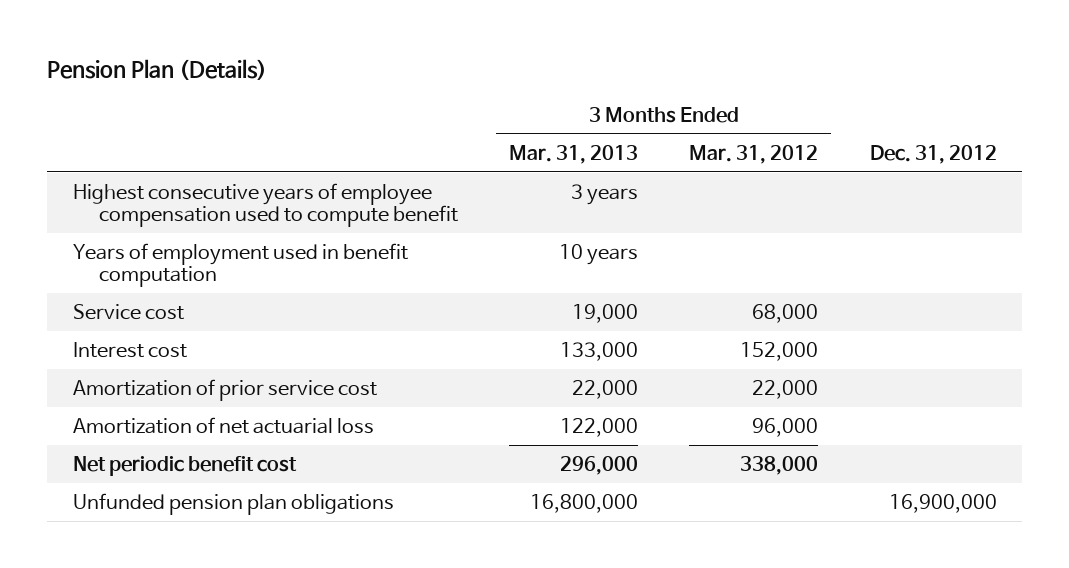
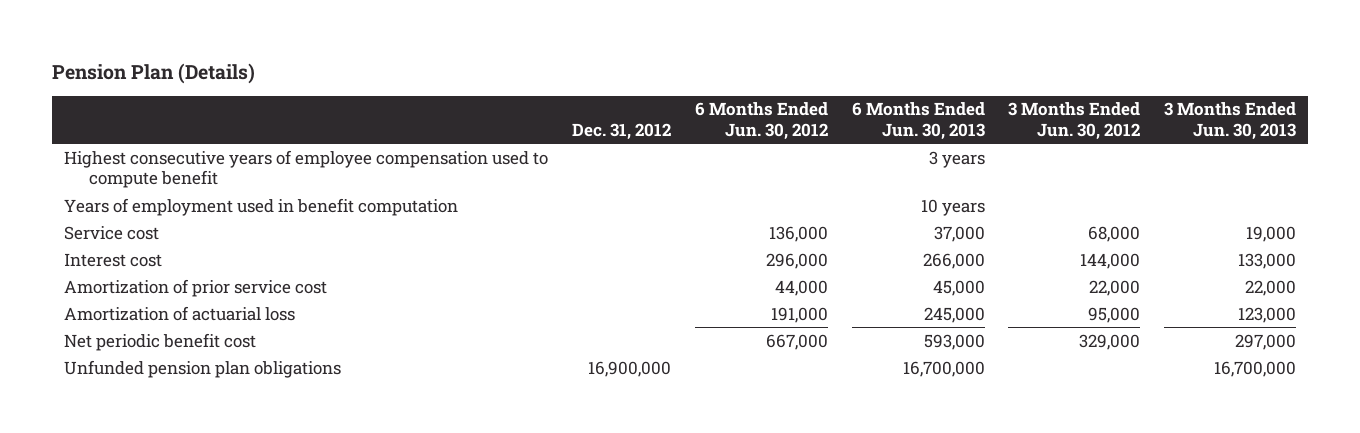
- | 3 Months Ended Mar. 31, 2013 | 3 Months Ended Mar. 31, 2012 | Dec. 31, 2012
+ | Dec. 31, 2012 | 6 Months Ended Jun. 30, 2012 | 6 Months Ended Jun. 30, 2013 | 3 Months Ended Jun. 30, 2012 | 3 Months Ended Jun. 30, 2013
- Amortization of net actuarial loss | 122,000 | 96,000 |
+ Amortization of actuarial loss | | 191,000 | 245,000 | 95,000 | 123,000

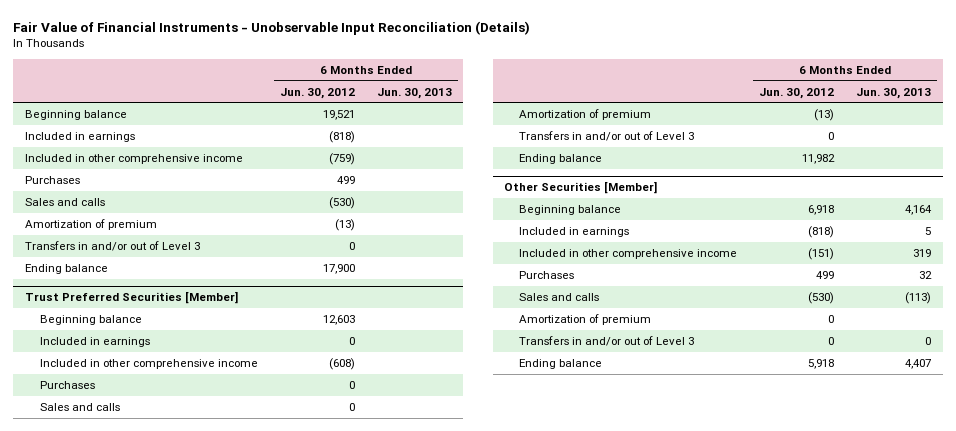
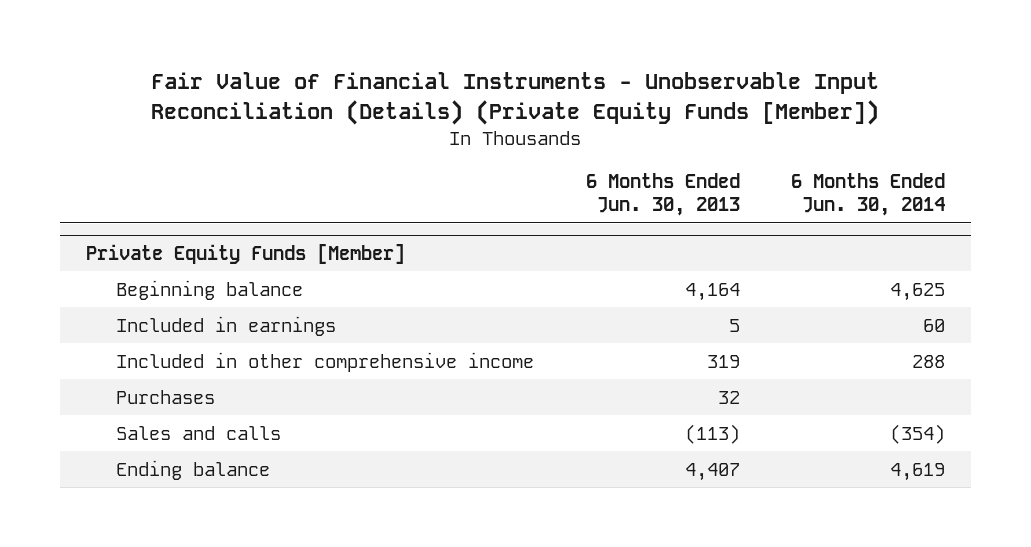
- Fair Value of Financial Instruments - Unobservable Input Reconciliation (Details)
+ Fair Value of Financial Instruments - Unobservable Input Reconciliation (Details) (Private Equity Funds [Member])
- | 6 Months Ended Jun. 30, 2012 | 6 Months Ended Jun. 30, 2013
+ | 6 Months Ended Jun. 30, 2013 | 6 Months Ended Jun. 30, 2014
- Beginning balance | 19,521 |
- Included in earnings | (818) |
- Included in other comprehensive income | (759) |
- Purchases | 499 |
- Sales and calls | (530) |
- Amortization of premium | (13) |
- Transfers in and/or out of Level 3 | 0 |
- Ending balance | 17,900 |
- Trust Preferred Securities [Member]
- Beginning balance | 12,603 |
- Included in earnings | 0 |
- Included in other comprehensive income | (608) |
- Purchases | 0 |
- Sales and calls | 0 |
- Amortization of premium | (13) |
- Transfers in and/or out of Level 3 | 0 |
- Ending balance | 11,982 |
- Other Securities [Member]
+ Private Equity Funds [Member]
- Amortization of premium | 0 |
- Transfers in and/or out of Level 3 | 0 | 0

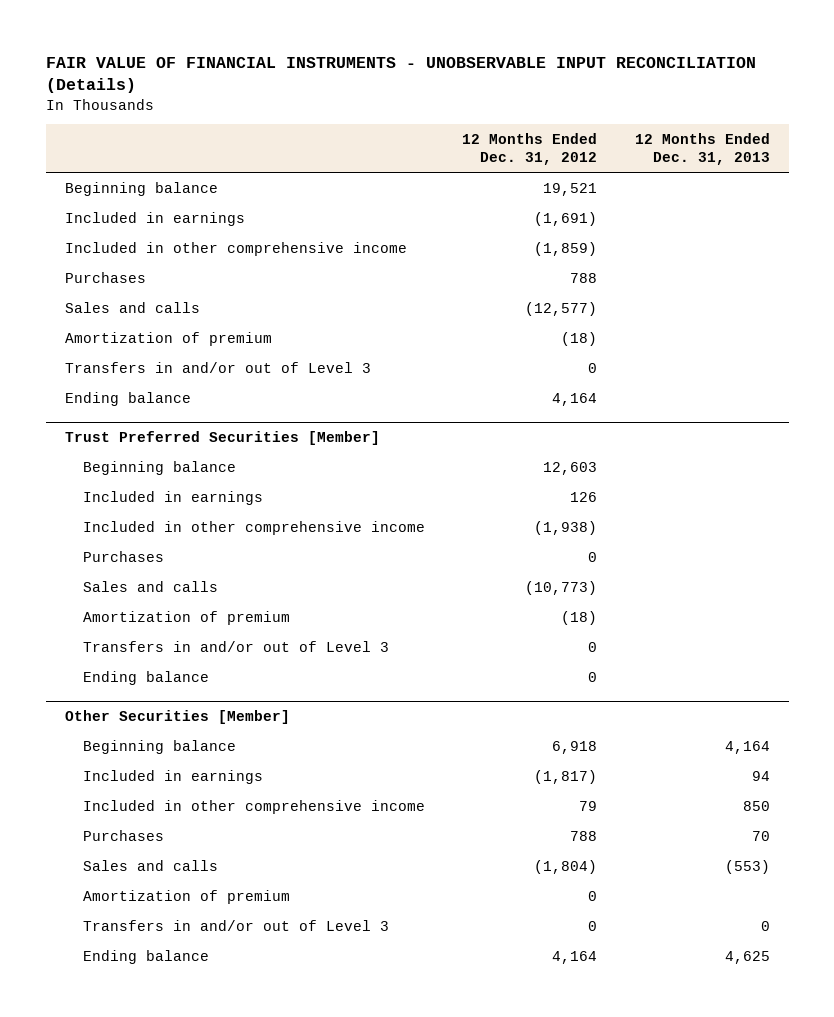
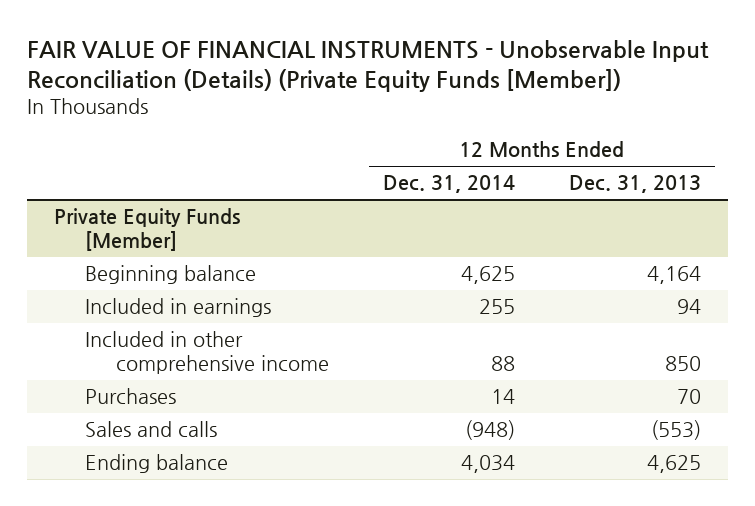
- FAIR VALUE OF FINANCIAL INSTRUMENTS - UNOBSERVABLE INPUT RECONCILIATION (Details)
+ FAIR VALUE OF FINANCIAL INSTRUMENTS - Unobservable Input Reconciliation (Details) (Private Equity Funds [Member])
- | 12 Months Ended Dec. 31, 2012 | 12 Months Ended Dec. 31, 2013
+ | 12 Months Ended Dec. 31, 2014 | 12 Months Ended Dec. 31, 2013
- Beginning balance | 19,521 |
- Included in earnings | (1,691) |
- Included in other comprehensive income | (1,859) |
- Purchases | 788 |
- Sales and calls | (12,577) |
- Amortization of premium | (18) |
- Transfers in and/or out of Level 3 | 0 |
- Ending balance | 4,164 |
- Trust Preferred Securities [Member]
- Beginning balance | 12,603 |
- Included in earnings | 126 |
- Included in other comprehensive income | (1,938) |
- Purchases | 0 |
- Sales and calls | (10,773) |
- Amortization of premium | (18) |
- Transfers in and/or out of Level 3 | 0 |
- Ending balance | 0 |
- Other Securities [Member]
+ Private Equity Funds [Member]
- Amortization of premium | 0 |
- Transfers in and/or out of Level 3 | 0 | 0

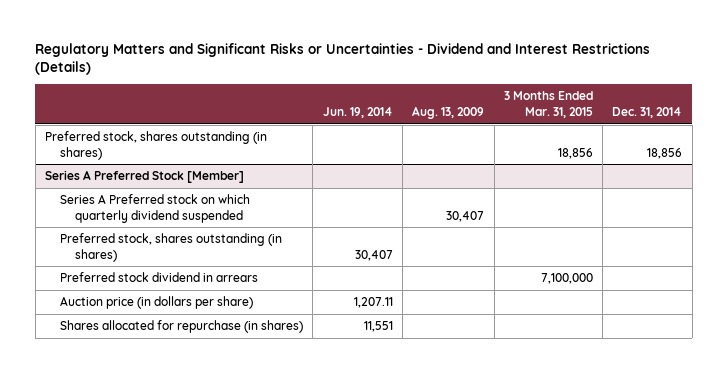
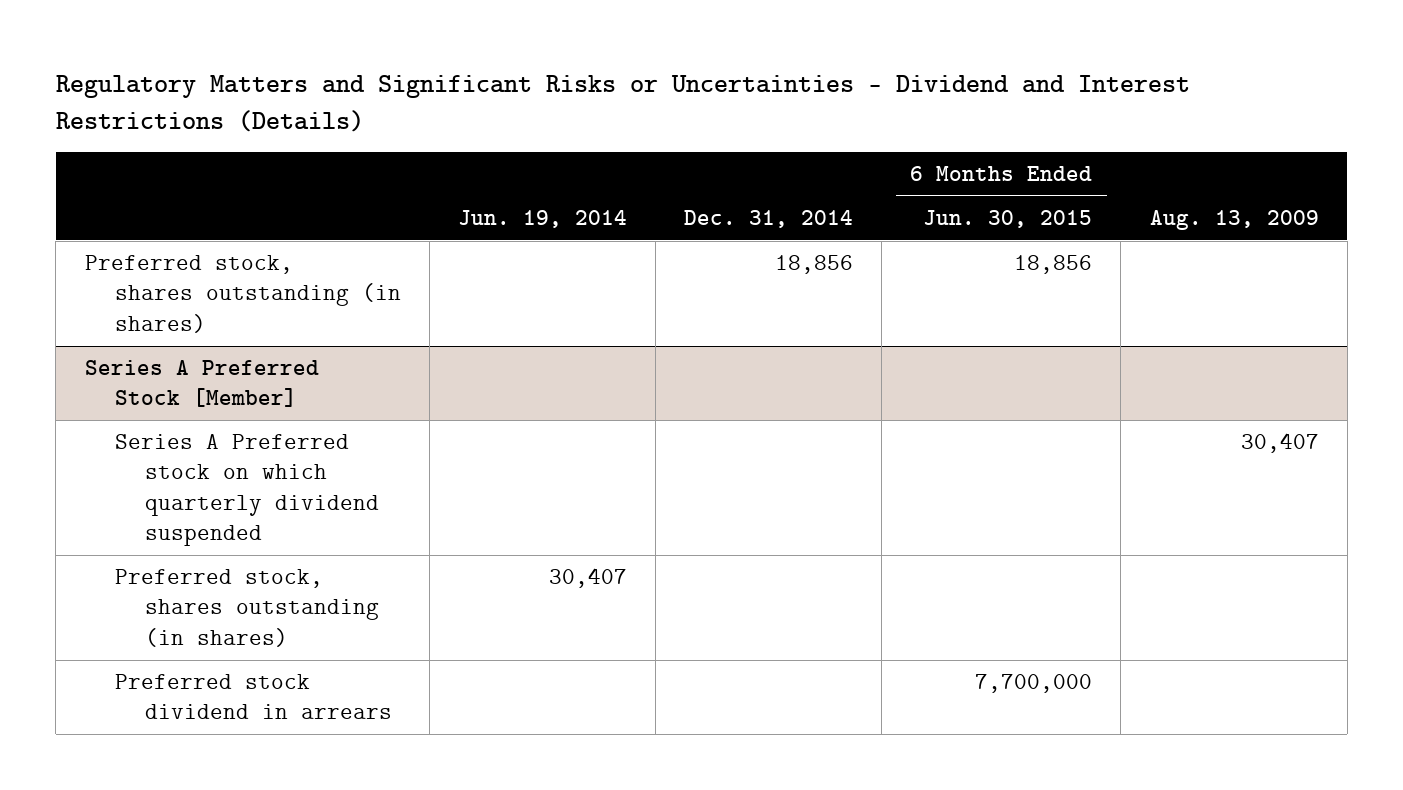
- | Jun. 19, 2014 | Aug. 13, 2009 | 3 Months Ended Mar. 31, 2015 | Dec. 31, 2014
+ | Jun. 19, 2014 | Dec. 31, 2014 | 6 Months Ended Jun. 30, 2015 | Aug. 13, 2009
@ Series A Preferred Stock [Member]
- Auction price (in dollars per share) | 1,207.11 | | |
- Shares allocated for repurchase (in shares) | 11,551 | | |

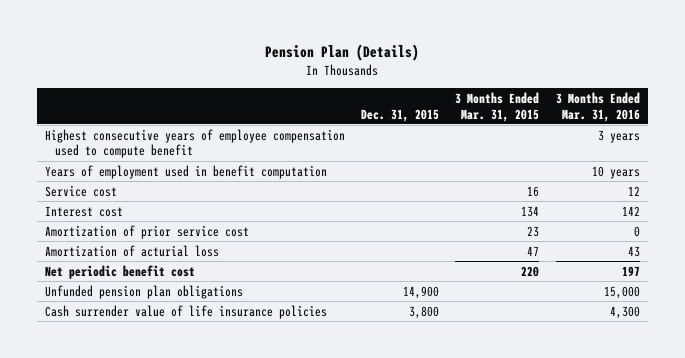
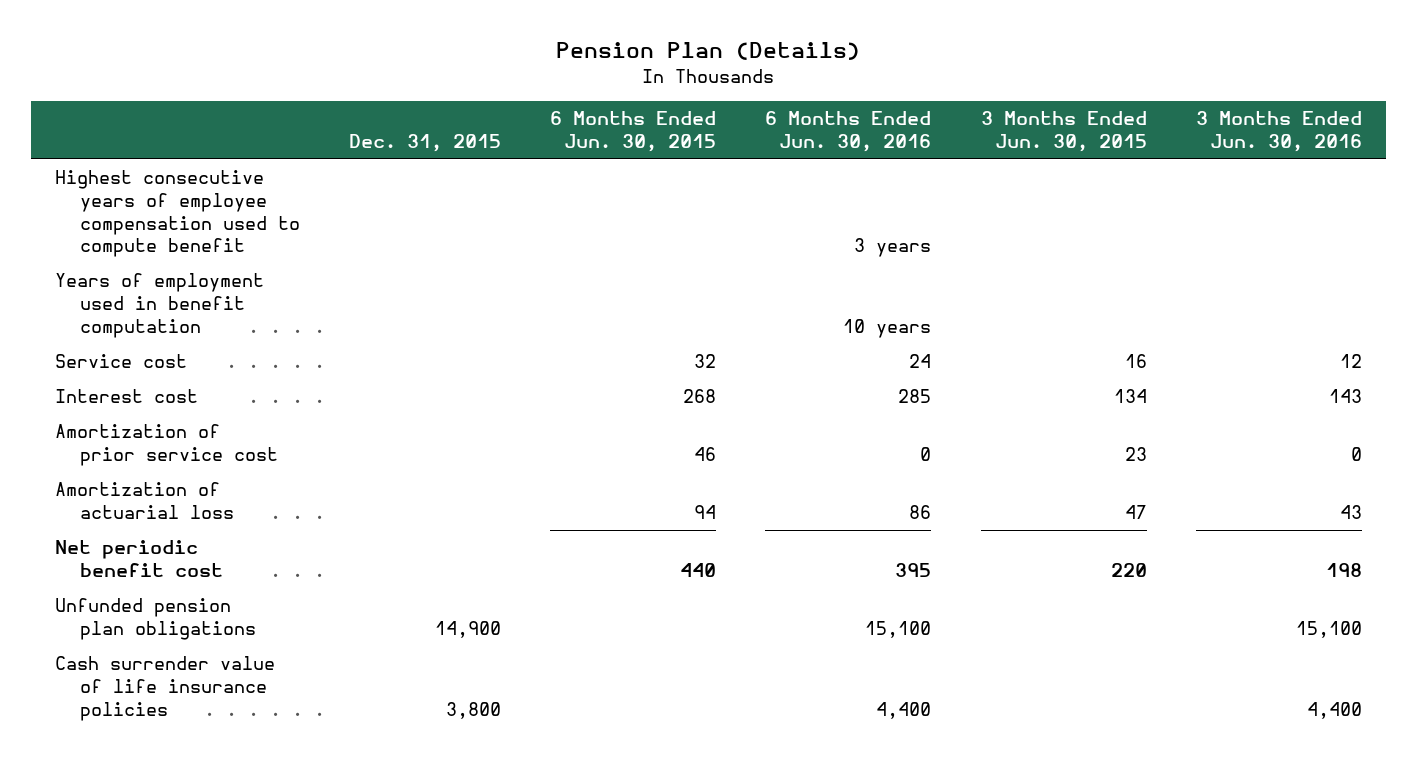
- | Dec. 31, 2015 | 3 Months Ended Mar. 31, 2015 | 3 Months Ended Mar. 31, 2016
+ | Dec. 31, 2015 | 6 Months Ended Jun. 30, 2015 | 6 Months Ended Jun. 30, 2016 | 3 Months Ended Jun. 30, 2015 | 3 Months Ended Jun. 30, 2016
- Amortization of acturial loss | | 47 | 43
+ Amortization of actuarial loss | | 94 | 86 | 47 | 43

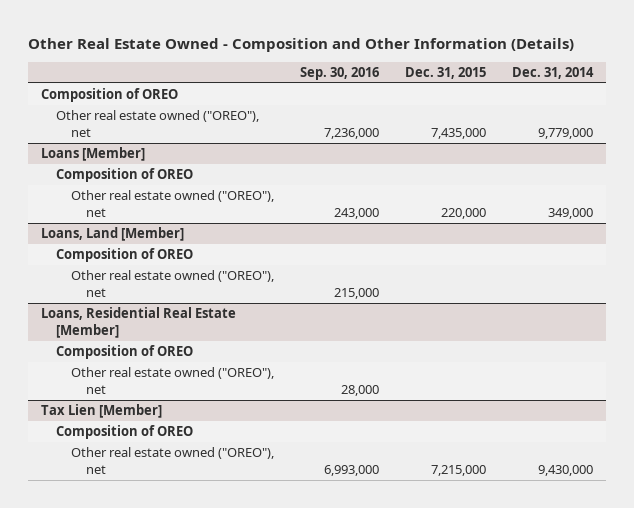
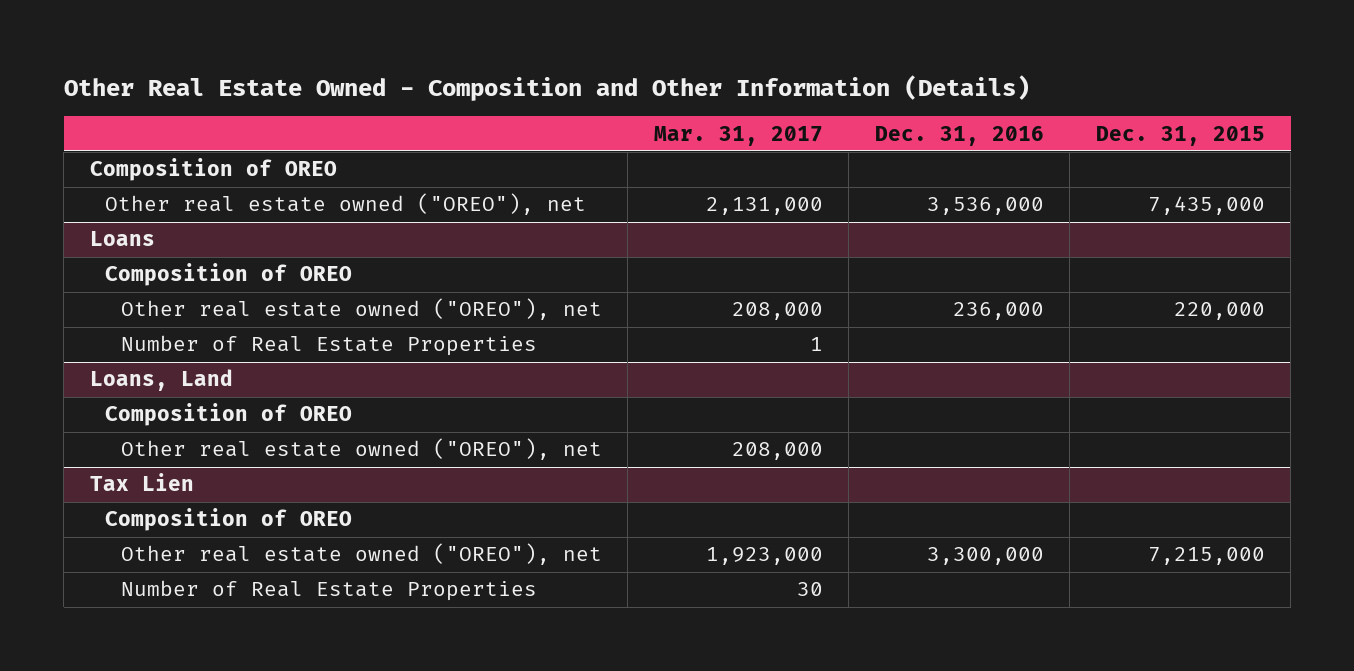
- | Sep. 30, 2016 | Dec. 31, 2015 | Dec. 31, 2014
+ | Mar. 31, 2017 | Dec. 31, 2016 | Dec. 31, 2015
- Loans [Member]
+ Loans
- Loans, Land [Member]
+ Number of Real Estate Properties | 1 | |
+ Loans, Land
- Loans, Residential Real Estate [Member]
- Composition of OREO
- Other real estate owned ("OREO"), net | 28,000 | |
- Tax Lien [Member]
+ Tax Lien
+ Number of Real Estate Properties | 30 | |

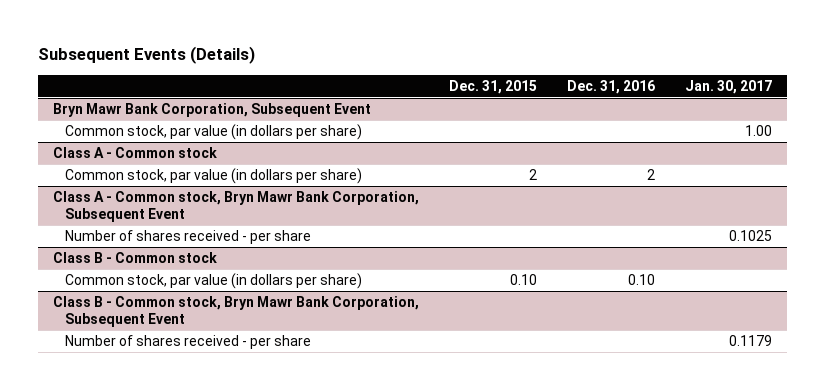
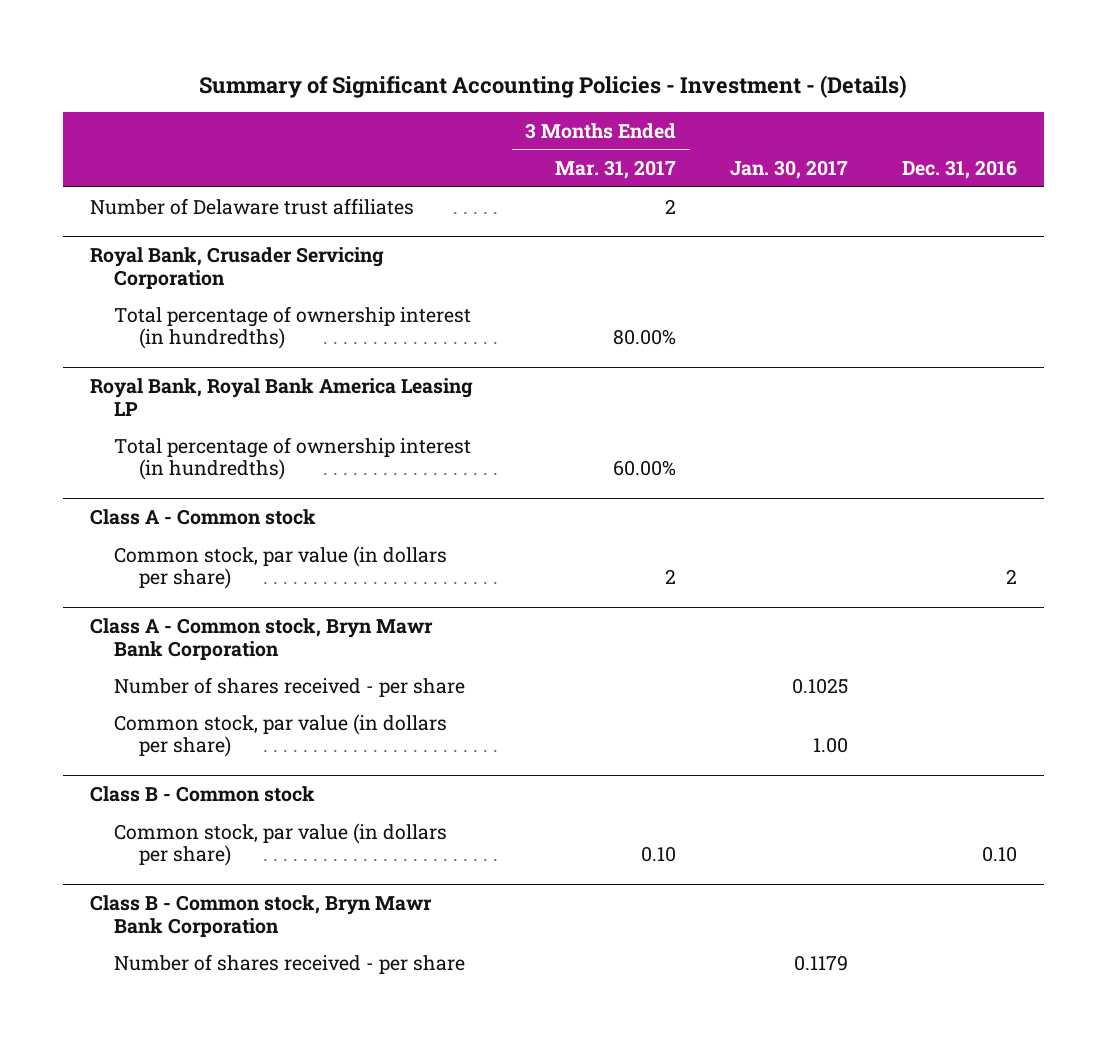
- Subsequent Events (Details)
+ Summary of Significant Accounting Policies - Investment - (Details)
- | Dec. 31, 2015 | Dec. 31, 2016 | Jan. 30, 2017
+ | 3 Months Ended Mar. 31, 2017 | Jan. 30, 2017 | Dec. 31, 2016
- Bryn Mawr Bank Corporation, Subsequent Event
- Common stock, par value (in dollars per share) | | | 1.00
+ Number of Delaware trust affiliates | 2 | |
+ Royal Bank, Crusader Servicing Corporation
+ Total percentage of ownership interest (in hundredths) | 80.00% | |
+ Royal Bank, Royal Bank America Leasing LP
+ Total percentage of ownership interest (in hundredths) | 60.00% | |
- Class A - Common stock, Bryn Mawr Bank Corporation, Subsequent Event
+ Class A - Common stock, Bryn Mawr Bank Corporation
+ Common stock, par value (in dollars per share) | | 1.00 |
- Class B - Common stock, Bryn Mawr Bank Corporation, Subsequent Event
+ Class B - Common stock, Bryn Mawr Bank Corporation

